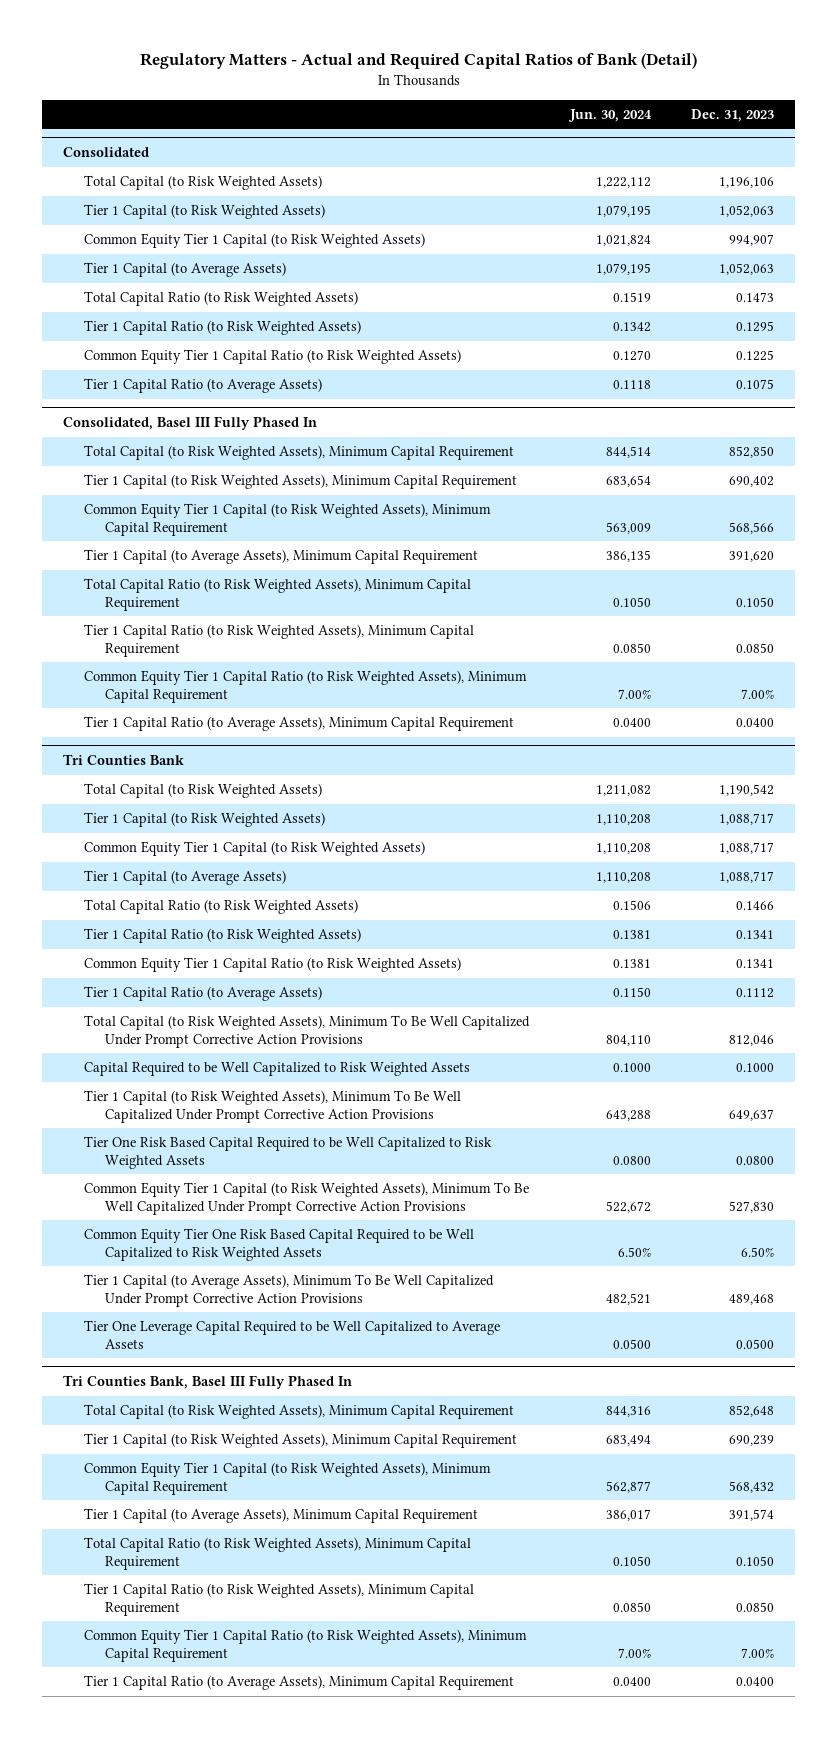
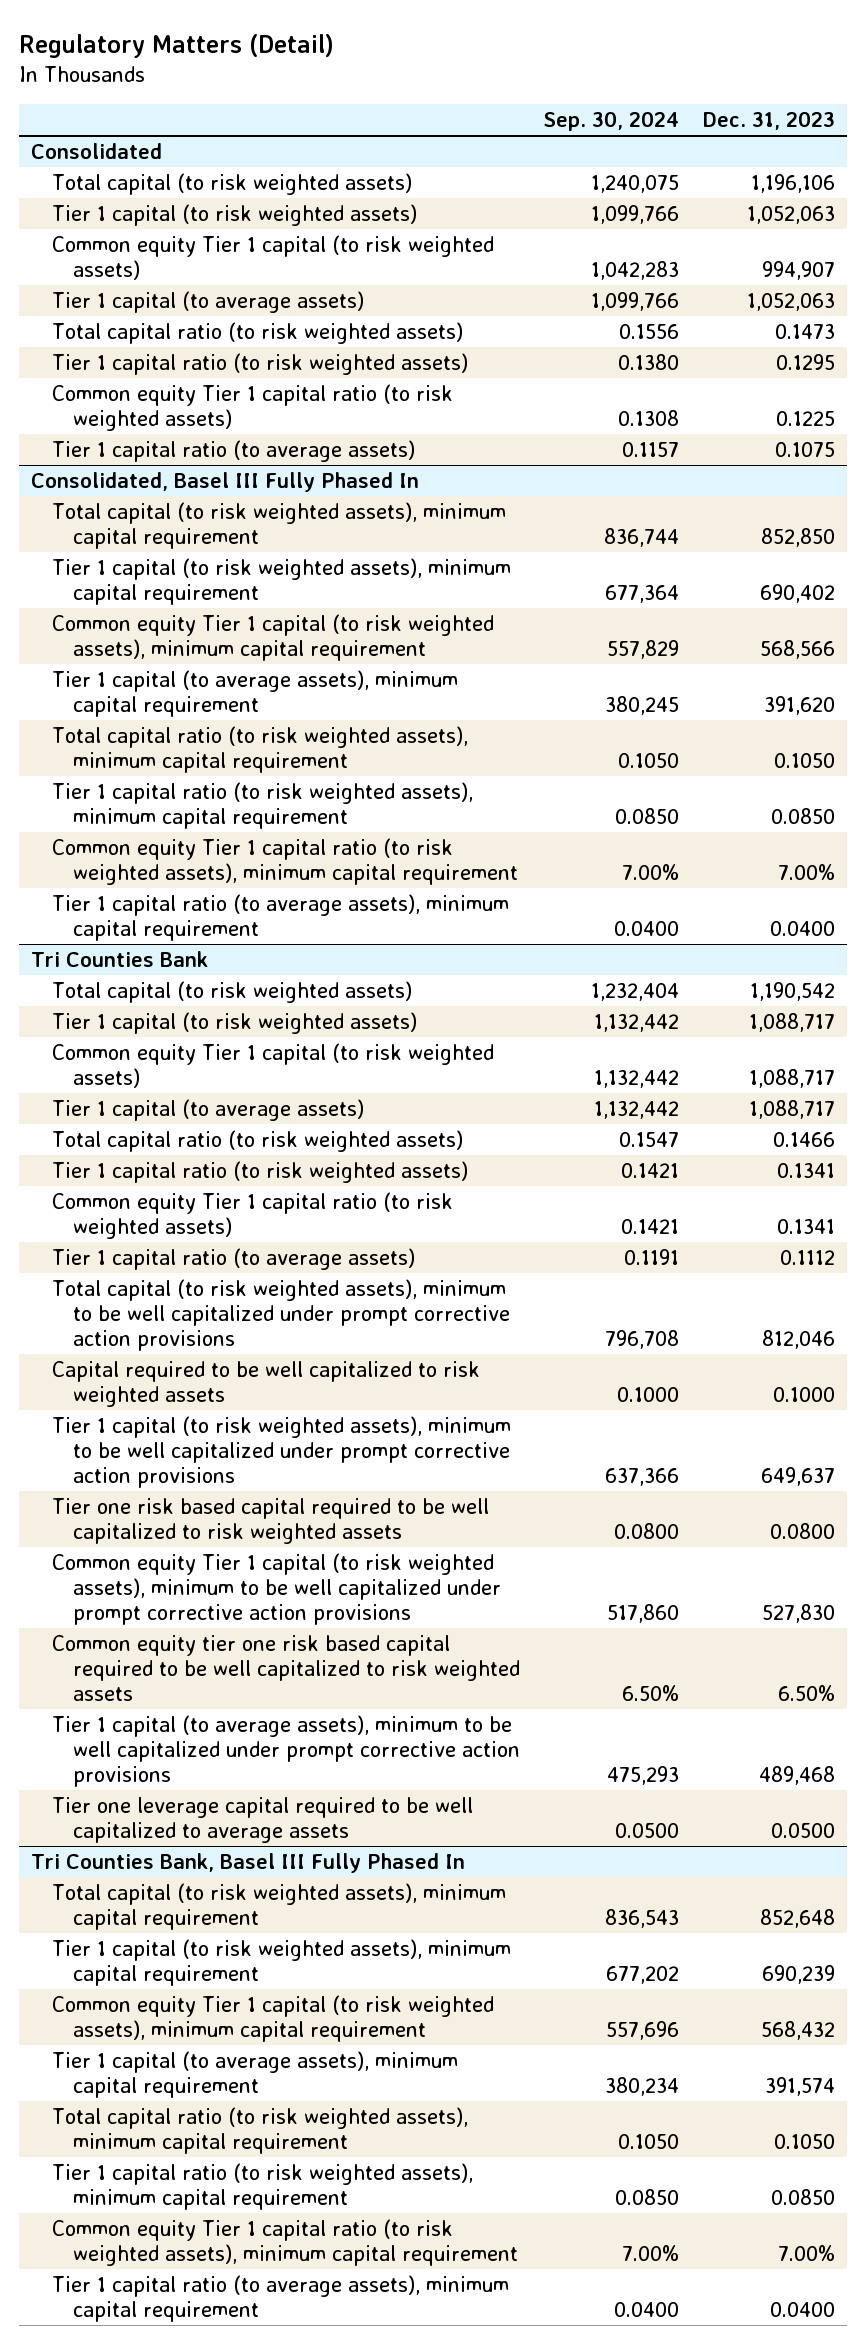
- Regulatory Matters - Actual and Required Capital Ratios of Bank (Detail)
+ Regulatory Matters (Detail)
- | Jun. 30, 2024 | Dec. 31, 2023
+ | Sep. 30, 2024 | Dec. 31, 2023
@ Consolidated
- Total Capital (to Risk Weighted Assets) | 1,222,112 | 1,196,106
- Tier 1 Capital (to Risk Weighted Assets) | 1,079,195 | 1,052,063
- Common Equity Tier 1 Capital (to Risk Weighted Assets) | 1,021,824 | 994,907
- Tier 1 Capital (to Average Assets) | 1,079,195 | 1,052,063
- Total Capital Ratio (to Risk Weighted Assets) | 0.1519 | 0.1473
- Tier 1 Capital Ratio (to Risk Weighted Assets) | 0.1342 | 0.1295
- Common Equity Tier 1 Capital Ratio (to Risk Weighted Assets) | 0.1270 | 0.1225
- Tier 1 Capital Ratio (to Average Assets) | 0.1118 | 0.1075
+ Total capital (to risk weighted assets) | 1,240,075 | 1,196,106
+ Tier 1 capital (to risk weighted assets) | 1,099,766 | 1,052,063
+ Common equity Tier 1 capital (to risk weighted assets) | 1,042,283 | 994,907
+ Tier 1 capital (to average assets) | 1,099,766 | 1,052,063
+ Total capital ratio (to risk weighted assets) | 0.1556 | 0.1473
+ Tier 1 capital ratio (to risk weighted assets) | 0.1380 | 0.1295
+ Common equity Tier 1 capital ratio (to risk weighted assets) | 0.1308 | 0.1225
+ Tier 1 capital ratio (to average assets) | 0.1157 | 0.1075
@ Consolidated, Basel III Fully Phased In
- Total Capital (to Risk Weighted Assets), Minimum Capital Requirement | 844,514 | 852,850
- Tier 1 Capital (to Risk Weighted Assets), Minimum Capital Requirement | 683,654 | 690,402
- Common Equity Tier 1 Capital (to Risk Weighted Assets), Minimum Capital Requirement | 563,009 | 568,566
- Tier 1 Capital (to Average Assets), Minimum Capital Requirement | 386,135 | 391,620
- Total Capital Ratio (to Risk Weighted Assets), Minimum Capital Requirement | 0.1050 | 0.1050
- Tier 1 Capital Ratio (to Risk Weighted Assets), Minimum Capital Requirement | 0.0850 | 0.0850
- Common Equity Tier 1 Capital Ratio (to Risk Weighted Assets), Minimum Capital Requirement | 7.00% | 7.00%
- Tier 1 Capital Ratio (to Average Assets), Minimum Capital Requirement | 0.0400 | 0.0400
+ Total capital (to risk weighted assets), minimum capital requirement | 836,744 | 852,850
+ Tier 1 capital (to risk weighted assets), minimum capital requirement | 677,364 | 690,402
+ Common equity Tier 1 capital (to risk weighted assets), minimum capital requirement | 557,829 | 568,566
+ Tier 1 capital (to average assets), minimum capital requirement | 380,245 | 391,620
+ Total capital ratio (to risk weighted assets), minimum capital requirement | 0.1050 | 0.1050
+ Tier 1 capital ratio (to risk weighted assets), minimum capital requirement | 0.0850 | 0.0850
+ Common equity Tier 1 capital ratio (to risk weighted assets), minimum capital requirement | 7.00% | 7.00%
+ Tier 1 capital ratio (to average assets), minimum capital requirement | 0.0400 | 0.0400
@ Tri Counties Bank
- Total Capital (to Risk Weighted Assets) | 1,211,082 | 1,190,542
- Tier 1 Capital (to Risk Weighted Assets) | 1,110,208 | 1,088,717
- Common Equity Tier 1 Capital (to Risk Weighted Assets) | 1,110,208 | 1,088,717
- Tier 1 Capital (to Average Assets) | 1,110,208 | 1,088,717
- Total Capital Ratio (to Risk Weighted Assets) | 0.1506 | 0.1466
- Tier 1 Capital Ratio (to Risk Weighted Assets) | 0.1381 | 0.1341
- Common Equity Tier 1 Capital Ratio (to Risk Weighted Assets) | 0.1381 | 0.1341
- Tier 1 Capital Ratio (to Average Assets) | 0.1150 | 0.1112
- Total Capital (to Risk Weighted Assets), Minimum To Be Well Capitalized Under Prompt Corrective Action Provisions | 804,110 | 812,046
- Capital Required to be Well Capitalized to Risk Weighted Assets | 0.1000 | 0.1000
- Tier 1 Capital (to Risk Weighted Assets), Minimum To Be Well Capitalized Under Prompt Corrective Action Provisions | 643,288 | 649,637
- Tier One Risk Based Capital Required to be Well Capitalized to Risk Weighted Assets | 0.0800 | 0.0800
- Common Equity Tier 1 Capital (to Risk Weighted Assets), Minimum To Be Well Capitalized Under Prompt Corrective Action Provisions | 522,672 | 527,830
- Common Equity Tier One Risk Based Capital Required to be Well Capitalized to Risk Weighted Assets | 6.50% | 6.50%
- Tier 1 Capital (to Average Assets), Minimum To Be Well Capitalized Under Prompt Corrective Action Provisions | 482,521 | 489,468
- Tier One Leverage Capital Required to be Well Capitalized to Average Assets | 0.0500 | 0.0500
+ Total capital (to risk weighted assets) | 1,232,404 | 1,190,542
+ Tier 1 capital (to risk weighted assets) | 1,132,442 | 1,088,717
+ Common equity Tier 1 capital (to risk weighted assets) | 1,132,442 | 1,088,717
+ Tier 1 capital (to average assets) | 1,132,442 | 1,088,717
+ Total capital ratio (to risk weighted assets) | 0.1547 | 0.1466
+ Tier 1 capital ratio (to risk weighted assets) | 0.1421 | 0.1341
+ Common equity Tier 1 capital ratio (to risk weighted assets) | 0.1421 | 0.1341
+ Tier 1 capital ratio (to average assets) | 0.1191 | 0.1112
+ Total capital (to risk weighted assets), minimum to be well capitalized under prompt corrective action provisions | 796,708 | 812,046
+ Capital required to be well capitalized to risk weighted assets | 0.1000 | 0.1000
+ Tier 1 capital (to risk weighted assets), minimum to be well capitalized under prompt corrective action provisions | 637,366 | 649,637
+ Tier one risk based capital required to be well capitalized to risk weighted assets | 0.0800 | 0.0800
+ Common equity Tier 1 capital (to risk weighted assets), minimum to be well capitalized under prompt corrective action provisions | 517,860 | 527,830
+ Common equity tier one risk based capital required to be well capitalized to risk weighted assets | 6.50% | 6.50%
+ Tier 1 capital (to average assets), minimum to be well capitalized under prompt corrective action provisions | 475,293 | 489,468
+ Tier one leverage capital required to be well capitalized to average assets | 0.0500 | 0.0500
@ Tri Counties Bank, Basel III Fully Phased In
- Total Capital (to Risk Weighted Assets), Minimum Capital Requirement | 844,316 | 852,648
- Tier 1 Capital (to Risk Weighted Assets), Minimum Capital Requirement | 683,494 | 690,239
- Common Equity Tier 1 Capital (to Risk Weighted Assets), Minimum Capital Requirement | 562,877 | 568,432
- Tier 1 Capital (to Average Assets), Minimum Capital Requirement | 386,017 | 391,574
- Total Capital Ratio (to Risk Weighted Assets), Minimum Capital Requirement | 0.1050 | 0.1050
- Tier 1 Capital Ratio (to Risk Weighted Assets), Minimum Capital Requirement | 0.0850 | 0.0850
- Common Equity Tier 1 Capital Ratio (to Risk Weighted Assets), Minimum Capital Requirement | 7.00% | 7.00%
- Tier 1 Capital Ratio (to Average Assets), Minimum Capital Requirement | 0.0400 | 0.0400
+ Total capital (to risk weighted assets), minimum capital requirement | 836,543 | 852,648
+ Tier 1 capital (to risk weighted assets), minimum capital requirement | 677,202 | 690,239
+ Common equity Tier 1 capital (to risk weighted assets), minimum capital requirement | 557,696 | 568,432
+ Tier 1 capital (to average assets), minimum capital requirement | 380,234 | 391,574
+ Total capital ratio (to risk weighted assets), minimum capital requirement | 0.1050 | 0.1050
+ Tier 1 capital ratio (to risk weighted assets), minimum capital requirement | 0.0850 | 0.0850
+ Common equity Tier 1 capital ratio (to risk weighted assets), minimum capital requirement | 7.00% | 7.00%
+ Tier 1 capital ratio (to average assets), minimum capital requirement | 0.0400 | 0.0400

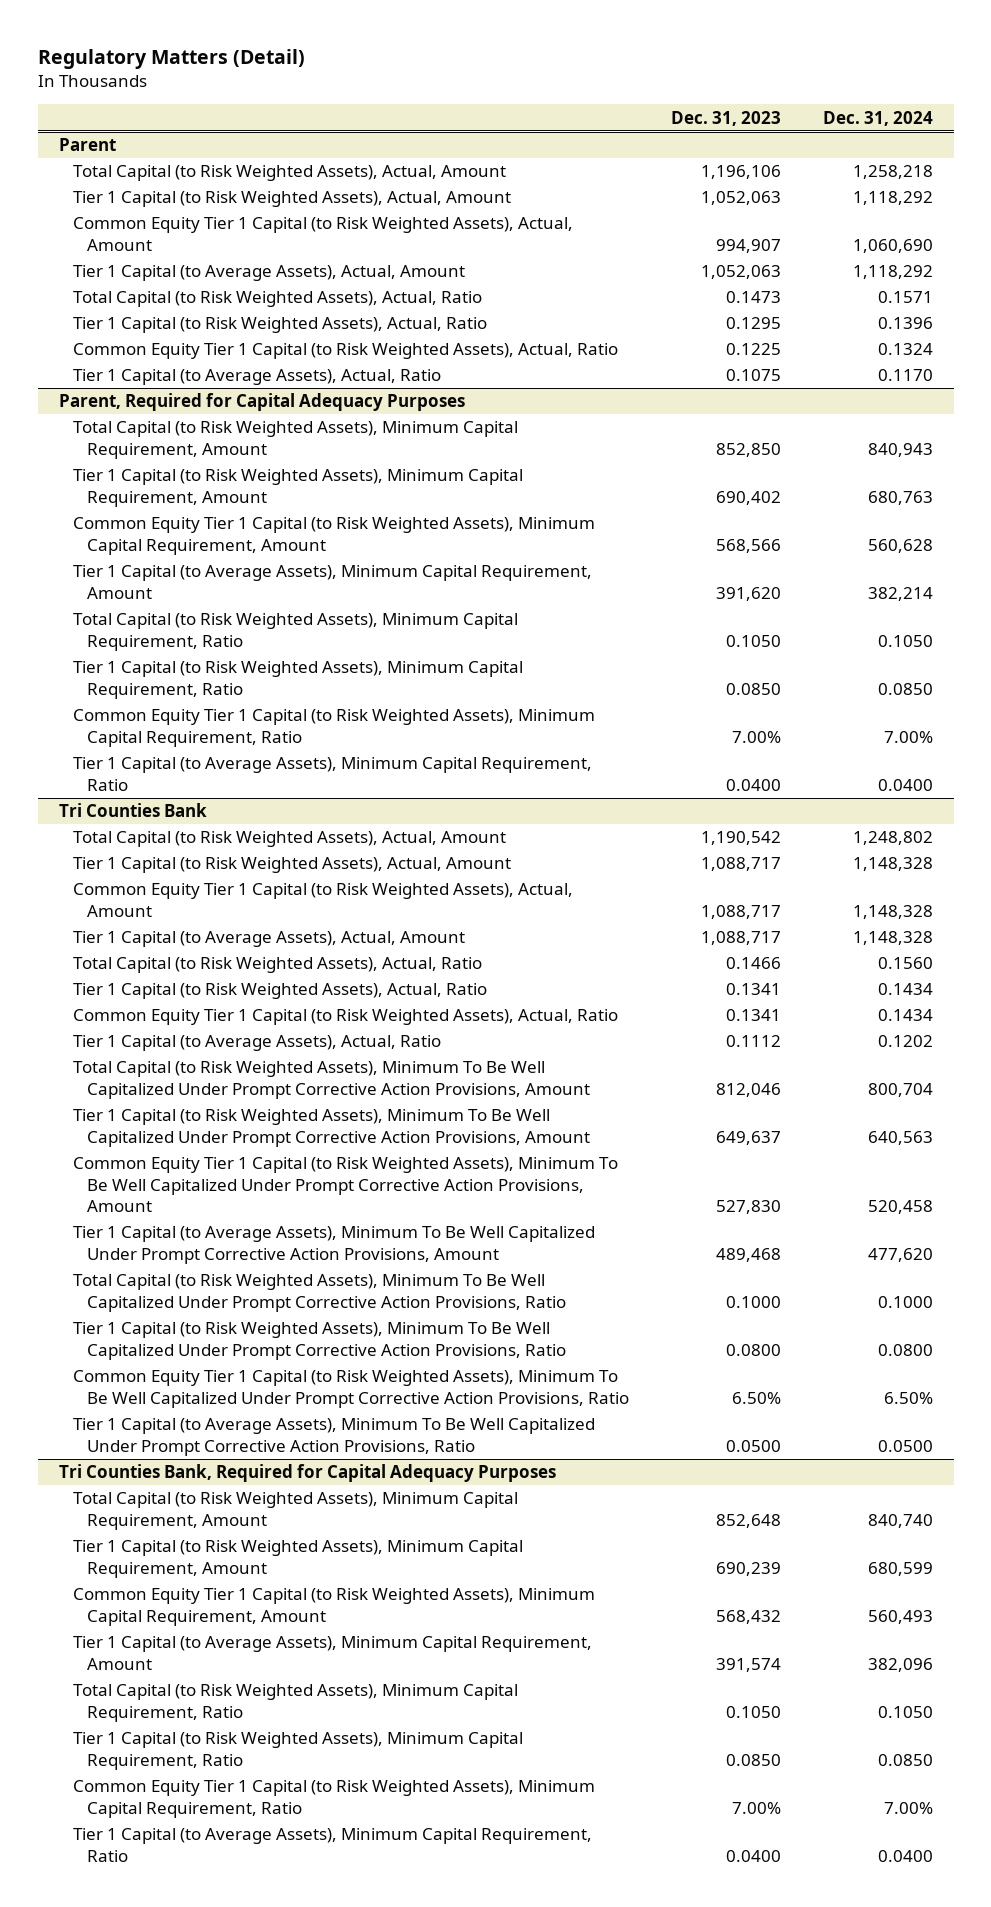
- | Sep. 30, 2024 | Dec. 31, 2023
+ | Dec. 31, 2023 | Dec. 31, 2024
- Consolidated
- Total capital (to risk weighted assets) | 1,240,075 | 1,196,106
- Tier 1 capital (to risk weighted assets) | 1,099,766 | 1,052,063
- Common equity Tier 1 capital (to risk weighted assets) | 1,042,283 | 994,907
- Tier 1 capital (to average assets) | 1,099,766 | 1,052,063
- Total capital ratio (to risk weighted assets) | 0.1556 | 0.1473
- Tier 1 capital ratio (to risk weighted assets) | 0.1380 | 0.1295
- Common equity Tier 1 capital ratio (to risk weighted assets) | 0.1308 | 0.1225
- Tier 1 capital ratio (to average assets) | 0.1157 | 0.1075
- Consolidated, Basel III Fully Phased In
- Total capital (to risk weighted assets), minimum capital requirement | 836,744 | 852,850
- Tier 1 capital (to risk weighted assets), minimum capital requirement | 677,364 | 690,402
- Common equity Tier 1 capital (to risk weighted assets), minimum capital requirement | 557,829 | 568,566
- Tier 1 capital (to average assets), minimum capital requirement | 380,245 | 391,620
- Total capital ratio (to risk weighted assets), minimum capital requirement | 0.1050 | 0.1050
- Tier 1 capital ratio (to risk weighted assets), minimum capital requirement | 0.0850 | 0.0850
- Common equity Tier 1 capital ratio (to risk weighted assets), minimum capital requirement | 7.00% | 7.00%
- Tier 1 capital ratio (to average assets), minimum capital requirement | 0.0400 | 0.0400
+ Parent
+ Total Capital (to Risk Weighted Assets), Actual, Amount | 1,196,106 | 1,258,218
+ Tier 1 Capital (to Risk Weighted Assets), Actual, Amount | 1,052,063 | 1,118,292
+ Common Equity Tier 1 Capital (to Risk Weighted Assets), Actual, Amount | 994,907 | 1,060,690
+ Tier 1 Capital (to Average Assets), Actual, Amount | 1,052,063 | 1,118,292
+ Total Capital (to Risk Weighted Assets), Actual, Ratio | 0.1473 | 0.1571
+ Tier 1 Capital (to Risk Weighted Assets), Actual, Ratio | 0.1295 | 0.1396
+ Common Equity Tier 1 Capital (to Risk Weighted Assets), Actual, Ratio | 0.1225 | 0.1324
+ Tier 1 Capital (to Average Assets), Actual, Ratio | 0.1075 | 0.1170
+ Parent, Required for Capital Adequacy Purposes
+ Total Capital (to Risk Weighted Assets), Minimum Capital Requirement, Amount | 852,850 | 840,943
+ Tier 1 Capital (to Risk Weighted Assets), Minimum Capital Requirement, Amount | 690,402 | 680,763
+ Common Equity Tier 1 Capital (to Risk Weighted Assets), Minimum Capital Requirement, Amount | 568,566 | 560,628
+ Tier 1 Capital (to Average Assets), Minimum Capital Requirement, Amount | 391,620 | 382,214
+ Total Capital (to Risk Weighted Assets), Minimum Capital Requirement, Ratio | 0.1050 | 0.1050
+ Tier 1 Capital (to Risk Weighted Assets), Minimum Capital Requirement, Ratio | 0.0850 | 0.0850
+ Common Equity Tier 1 Capital (to Risk Weighted Assets), Minimum Capital Requirement, Ratio | 7.00% | 7.00%
+ Tier 1 Capital (to Average Assets), Minimum Capital Requirement, Ratio | 0.0400 | 0.0400
@ Tri Counties Bank
- Total capital (to risk weighted assets) | 1,232,404 | 1,190,542
- Tier 1 capital (to risk weighted assets) | 1,132,442 | 1,088,717
- Common equity Tier 1 capital (to risk weighted assets) | 1,132,442 | 1,088,717
- Tier 1 capital (to average assets) | 1,132,442 | 1,088,717
- Total capital ratio (to risk weighted assets) | 0.1547 | 0.1466
- Tier 1 capital ratio (to risk weighted assets) | 0.1421 | 0.1341
- Common equity Tier 1 capital ratio (to risk weighted assets) | 0.1421 | 0.1341
- Tier 1 capital ratio (to average assets) | 0.1191 | 0.1112
- Total capital (to risk weighted assets), minimum to be well capitalized under prompt corrective action provisions | 796,708 | 812,046
- Capital required to be well capitalized to risk weighted assets | 0.1000 | 0.1000
- Tier 1 capital (to risk weighted assets), minimum to be well capitalized under prompt corrective action provisions | 637,366 | 649,637
- Tier one risk based capital required to be well capitalized to risk weighted assets | 0.0800 | 0.0800
- Common equity Tier 1 capital (to risk weighted assets), minimum to be well capitalized under prompt corrective action provisions | 517,860 | 527,830
- Common equity tier one risk based capital required to be well capitalized to risk weighted assets | 6.50% | 6.50%
- Tier 1 capital (to average assets), minimum to be well capitalized under prompt corrective action provisions | 475,293 | 489,468
- Tier one leverage capital required to be well capitalized to average assets | 0.0500 | 0.0500
- Tri Counties Bank, Basel III Fully Phased In
- Total capital (to risk weighted assets), minimum capital requirement | 836,543 | 852,648
- Tier 1 capital (to risk weighted assets), minimum capital requirement | 677,202 | 690,239
- Common equity Tier 1 capital (to risk weighted assets), minimum capital requirement | 557,696 | 568,432
- Tier 1 capital (to average assets), minimum capital requirement | 380,234 | 391,574
- Total capital ratio (to risk weighted assets), minimum capital requirement | 0.1050 | 0.1050
- Tier 1 capital ratio (to risk weighted assets), minimum capital requirement | 0.0850 | 0.0850
- Common equity Tier 1 capital ratio (to risk weighted assets), minimum capital requirement | 7.00% | 7.00%
- Tier 1 capital ratio (to average assets), minimum capital requirement | 0.0400 | 0.0400
@ Tri Counties Bank
+ Total Capital (to Risk Weighted Assets), Actual, Amount | 1,190,542 | 1,248,802
+ Tier 1 Capital (to Risk Weighted Assets), Actual, Amount | 1,088,717 | 1,148,328
+ Common Equity Tier 1 Capital (to Risk Weighted Assets), Actual, Amount | 1,088,717 | 1,148,328
+ Tier 1 Capital (to Average Assets), Actual, Amount | 1,088,717 | 1,148,328
+ Total Capital (to Risk Weighted Assets), Actual, Ratio | 0.1466 | 0.1560
+ Tier 1 Capital (to Risk Weighted Assets), Actual, Ratio | 0.1341 | 0.1434
+ Common Equity Tier 1 Capital (to Risk Weighted Assets), Actual, Ratio | 0.1341 | 0.1434
+ Tier 1 Capital (to Average Assets), Actual, Ratio | 0.1112 | 0.1202
+ Total Capital (to Risk Weighted Assets), Minimum To Be Well Capitalized Under Prompt Corrective Action Provisions, Amount | 812,046 | 800,704
+ Tier 1 Capital (to Risk Weighted Assets), Minimum To Be Well Capitalized Under Prompt Corrective Action Provisions, Amount | 649,637 | 640,563
+ Common Equity Tier 1 Capital (to Risk Weighted Assets), Minimum To Be Well Capitalized Under Prompt Corrective Action Provisions, Amount | 527,830 | 520,458
+ Tier 1 Capital (to Average Assets), Minimum To Be Well Capitalized Under Prompt Corrective Action Provisions, Amount | 489,468 | 477,620
+ Total Capital (to Risk Weighted Assets), Minimum To Be Well Capitalized Under Prompt Corrective Action Provisions, Ratio | 0.1000 | 0.1000
+ Tier 1 Capital (to Risk Weighted Assets), Minimum To Be Well Capitalized Under Prompt Corrective Action Provisions, Ratio | 0.0800 | 0.0800
+ Common Equity Tier 1 Capital (to Risk Weighted Assets), Minimum To Be Well Capitalized Under Prompt Corrective Action Provisions, Ratio | 6.50% | 6.50%
+ Tier 1 Capital (to Average Assets), Minimum To Be Well Capitalized Under Prompt Corrective Action Provisions, Ratio | 0.0500 | 0.0500
+ Tri Counties Bank, Required for Capital Adequacy Purposes
+ Total Capital (to Risk Weighted Assets), Minimum Capital Requirement, Amount | 852,648 | 840,740
+ Tier 1 Capital (to Risk Weighted Assets), Minimum Capital Requirement, Amount | 690,239 | 680,599
+ Common Equity Tier 1 Capital (to Risk Weighted Assets), Minimum Capital Requirement, Amount | 568,432 | 560,493
+ Tier 1 Capital (to Average Assets), Minimum Capital Requirement, Amount | 391,574 | 382,096
+ Total Capital (to Risk Weighted Assets), Minimum Capital Requirement, Ratio | 0.1050 | 0.1050
+ Tier 1 Capital (to Risk Weighted Assets), Minimum Capital Requirement, Ratio | 0.0850 | 0.0850
+ Common Equity Tier 1 Capital (to Risk Weighted Assets), Minimum Capital Requirement, Ratio | 7.00% | 7.00%
+ Tier 1 Capital (to Average Assets), Minimum Capital Requirement, Ratio | 0.0400 | 0.0400

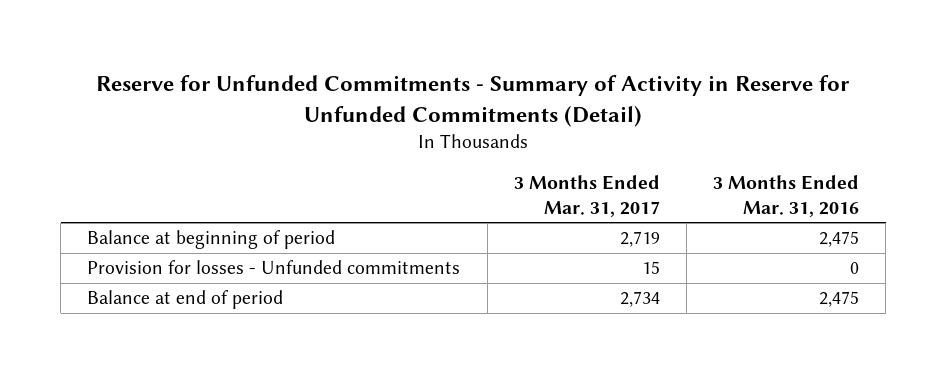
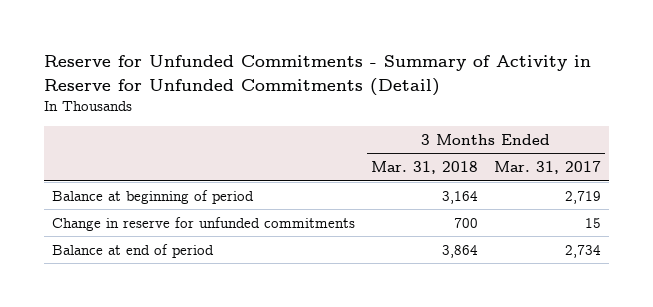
- | 3 Months Ended Mar. 31, 2017 | 3 Months Ended Mar. 31, 2016
+ | 3 Months Ended Mar. 31, 2018 | 3 Months Ended Mar. 31, 2017
- Provision for losses - Unfunded commitments | 15 | 0
+ Change in reserve for unfunded commitments | 700 | 15

